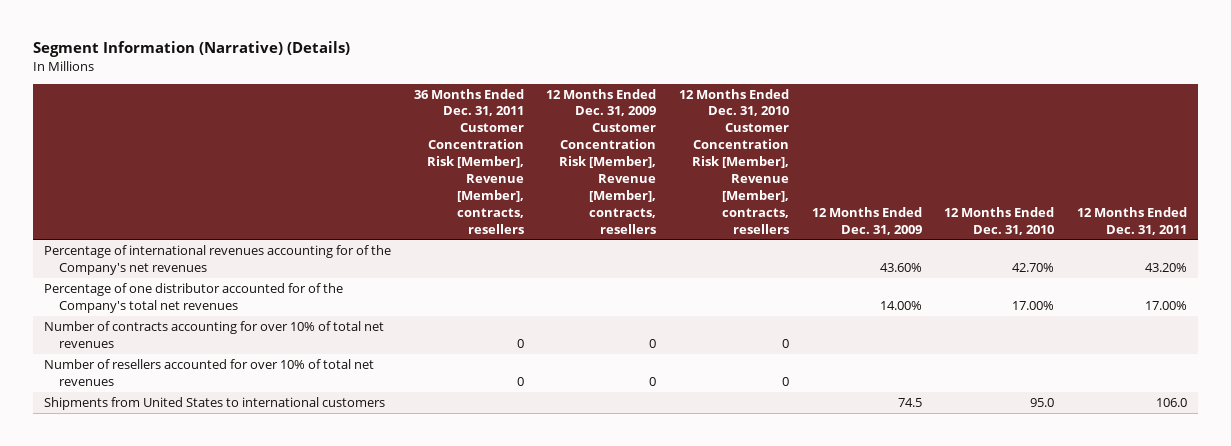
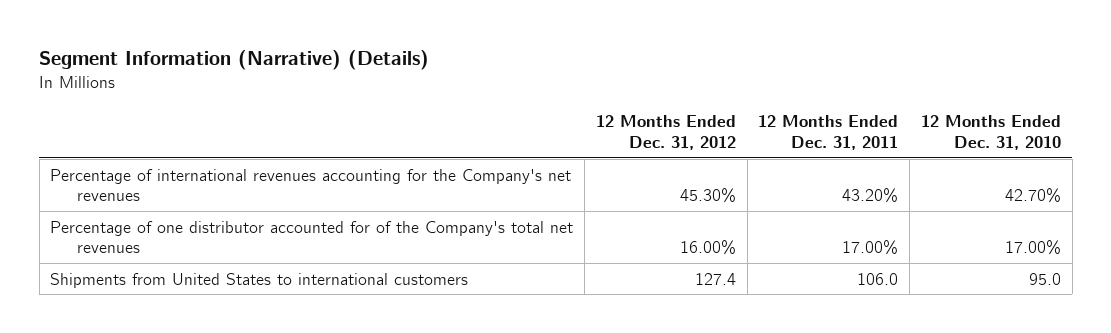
- | 36 Months Ended Dec. 31, 2011 Customer Concentration Risk [Member], Revenue [Member], contracts, resellers | 12 Months Ended Dec. 31, 2009 Customer Concentration Risk [Member], Revenue [Member], contracts, resellers | 12 Months Ended Dec. 31, 2010 Customer Concentration Risk [Member], Revenue [Member], contracts, resellers | 12 Months Ended Dec. 31, 2009 | 12 Months Ended Dec. 31, 2010 | 12 Months Ended Dec. 31, 2011
+ | 12 Months Ended Dec. 31, 2012 | 12 Months Ended Dec. 31, 2011 | 12 Months Ended Dec. 31, 2010
- Percentage of international revenues accounting for of the Company's net revenues | | | | 43.60% | 42.70% | 43.20%
+ Percentage of international revenues accounting for the Company's net revenues | 45.30% | 43.20% | 42.70%
- Number of contracts accounting for over 10% of total net revenues | 0 | 0 | 0 | | |
- Number of resellers accounted for over 10% of total net revenues | 0 | 0 | 0 | | |

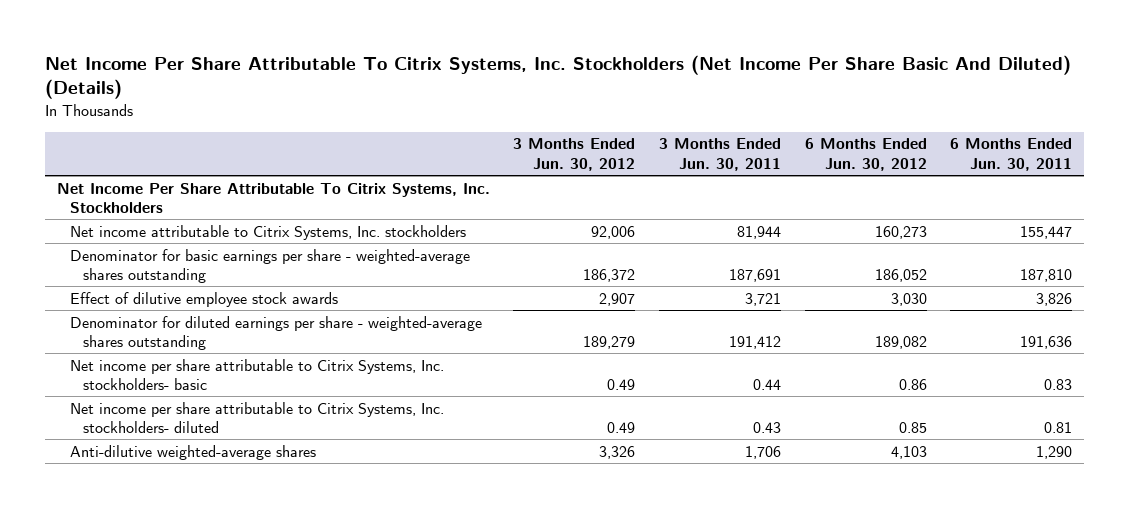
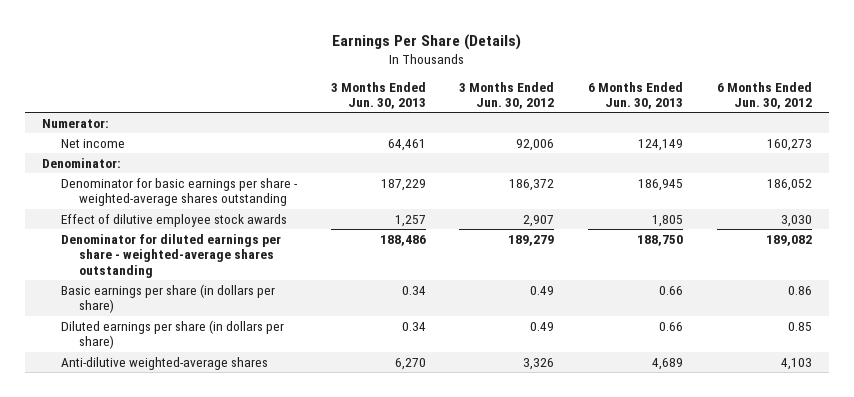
- Net Income Per Share Attributable To Citrix Systems, Inc. Stockholders (Net Income Per Share Basic And Diluted) (Details)
+ Earnings Per Share (Details)
- | 3 Months Ended Jun. 30, 2012 | 3 Months Ended Jun. 30, 2011 | 6 Months Ended Jun. 30, 2012 | 6 Months Ended Jun. 30, 2011
+ | 3 Months Ended Jun. 30, 2013 | 3 Months Ended Jun. 30, 2012 | 6 Months Ended Jun. 30, 2013 | 6 Months Ended Jun. 30, 2012
- Net Income Per Share Attributable To Citrix Systems, Inc. Stockholders
- Net income attributable to Citrix Systems, Inc. stockholders | 92,006 | 81,944 | 160,273 | 155,447
+ Numerator:
+ Net income | 64,461 | 92,006 | 124,149 | 160,273
+ Denominator:
- Net income per share attributable to Citrix Systems, Inc. stockholders- basic | 0.49 | 0.44 | 0.86 | 0.83
- Net income per share attributable to Citrix Systems, Inc. stockholders- diluted | 0.49 | 0.43 | 0.85 | 0.81
+ Basic earnings per share (in dollars per share) | 0.34 | 0.49 | 0.66 | 0.86
+ Diluted earnings per share (in dollars per share) | 0.34 | 0.49 | 0.66 | 0.85

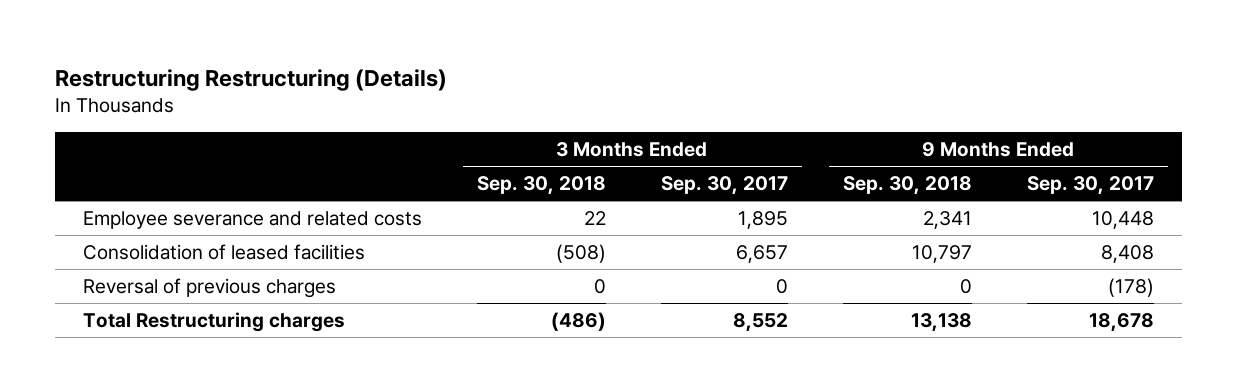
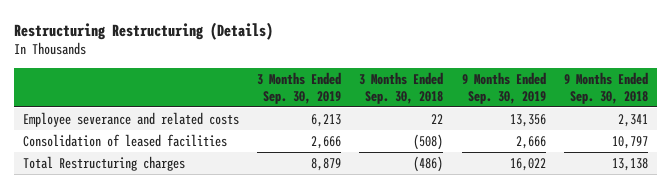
- | 3 Months Ended Sep. 30, 2018 | 3 Months Ended Sep. 30, 2017 | 9 Months Ended Sep. 30, 2018 | 9 Months Ended Sep. 30, 2017
+ | 3 Months Ended Sep. 30, 2019 | 3 Months Ended Sep. 30, 2018 | 9 Months Ended Sep. 30, 2019 | 9 Months Ended Sep. 30, 2018
- Reversal of previous charges | 0 | 0 | 0 | (178)

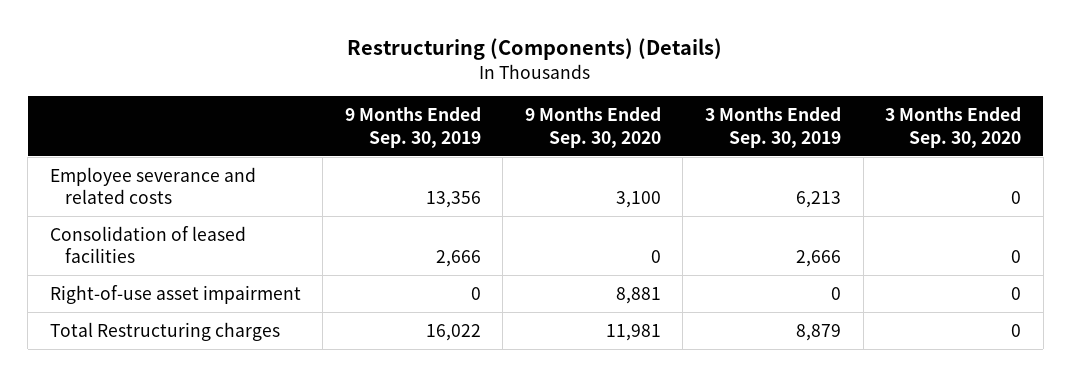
- Restructuring Restructuring (Details)
+ Restructuring (Components) (Details)
- | 3 Months Ended Sep. 30, 2019 | 3 Months Ended Sep. 30, 2018 | 9 Months Ended Sep. 30, 2019 | 9 Months Ended Sep. 30, 2018
+ | 9 Months Ended Sep. 30, 2019 | 9 Months Ended Sep. 30, 2020 | 3 Months Ended Sep. 30, 2019 | 3 Months Ended Sep. 30, 2020
+ Right-of-use asset impairment | 0 | 8,881 | 0 | 0

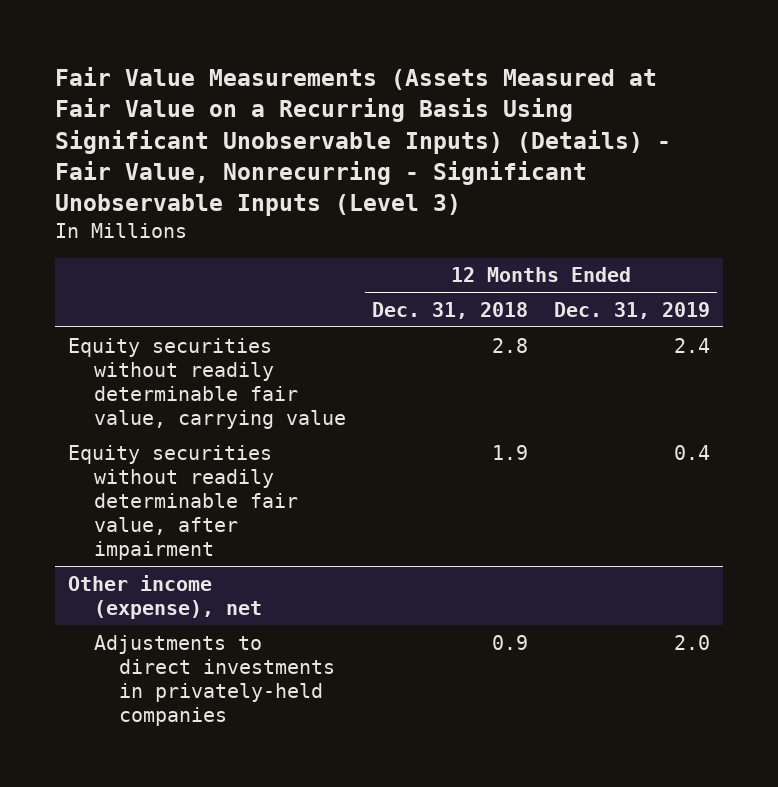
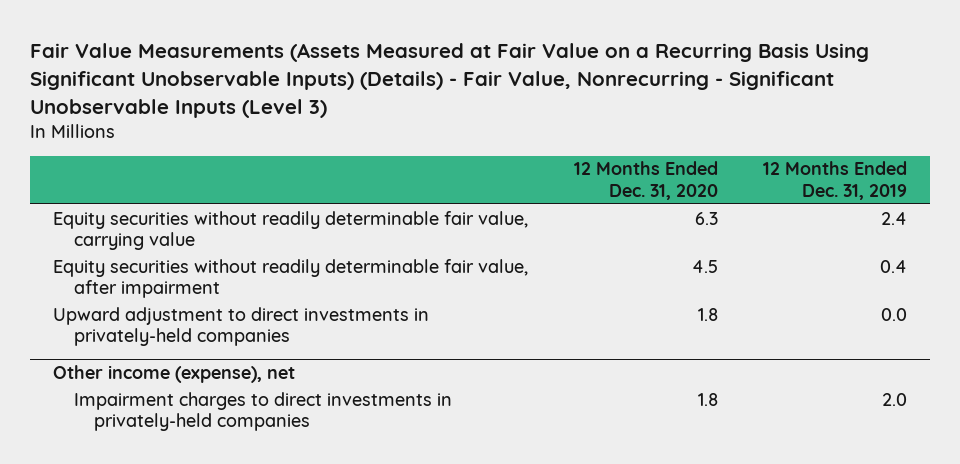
- | 12 Months Ended Dec. 31, 2018 | 12 Months Ended Dec. 31, 2019
+ | 12 Months Ended Dec. 31, 2020 | 12 Months Ended Dec. 31, 2019
+ Upward adjustment to direct investments in privately-held companies | 1.8 | 0.0
@ Other income (expense), net
- Adjustments to direct investments in privately-held companies | 0.9 | 2.0
+ Impairment charges to direct investments in privately-held companies | 1.8 | 2.0

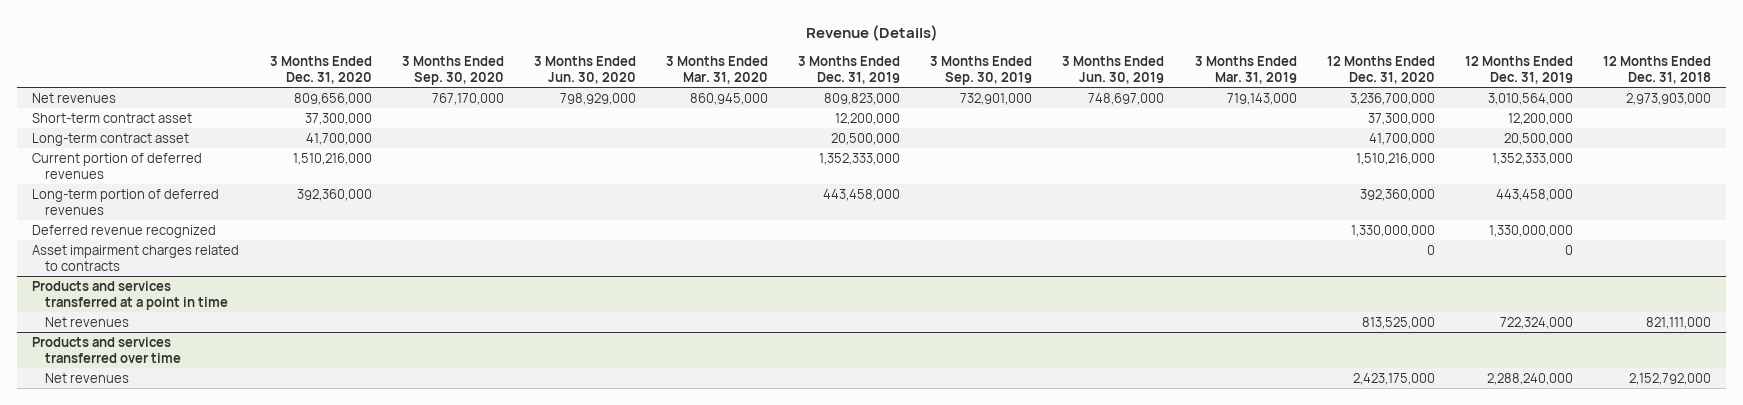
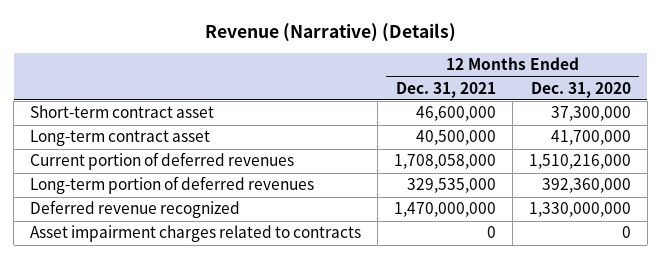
- Revenue (Details)
+ Revenue (Narrative) (Details)
- | 3 Months Ended Dec. 31, 2020 | 3 Months Ended Sep. 30, 2020 | 3 Months Ended Jun. 30, 2020 | 3 Months Ended Mar. 31, 2020 | 3 Months Ended Dec. 31, 2019 | 3 Months Ended Sep. 30, 2019 | 3 Months Ended Jun. 30, 2019 | 3 Months Ended Mar. 31, 2019 | 12 Months Ended Dec. 31, 2020 | 12 Months Ended Dec. 31, 2019 | 12 Months Ended Dec. 31, 2018
+ | 12 Months Ended Dec. 31, 2021 | 12 Months Ended Dec. 31, 2020
- Net revenues | 809,656,000 | 767,170,000 | 798,929,000 | 860,945,000 | 809,823,000 | 732,901,000 | 748,697,000 | 719,143,000 | 3,236,700,000 | 3,010,564,000 | 2,973,903,000
- Products and services transferred at a point in time
- Net revenues | | | | | | | | | 813,525,000 | 722,324,000 | 821,111,000
- Products and services transferred over time
- Net revenues | | | | | | | | | 2,423,175,000 | 2,288,240,000 | 2,152,792,000

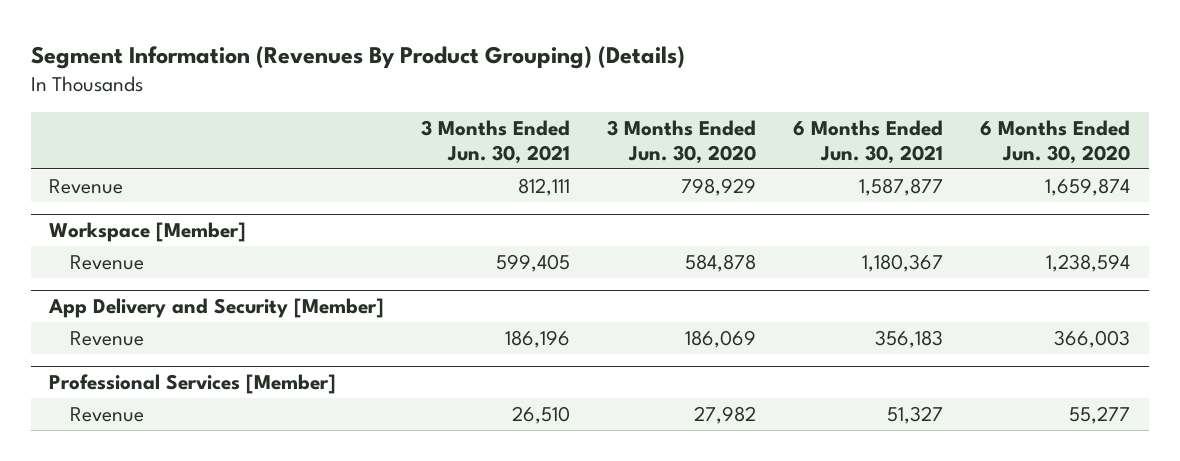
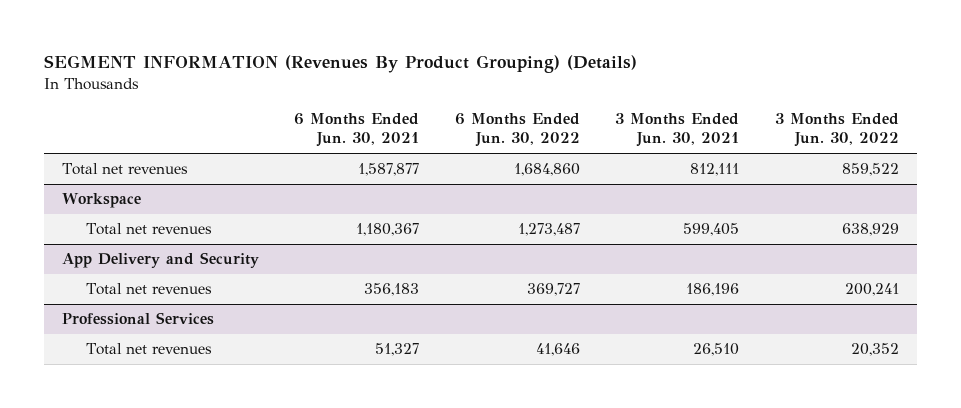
- Segment Information (Revenues By Product Grouping) (Details)
+ SEGMENT INFORMATION (Revenues By Product Grouping) (Details)
- | 3 Months Ended Jun. 30, 2021 | 3 Months Ended Jun. 30, 2020 | 6 Months Ended Jun. 30, 2021 | 6 Months Ended Jun. 30, 2020
+ | 6 Months Ended Jun. 30, 2021 | 6 Months Ended Jun. 30, 2022 | 3 Months Ended Jun. 30, 2021 | 3 Months Ended Jun. 30, 2022
- Revenue | 812,111 | 798,929 | 1,587,877 | 1,659,874
- Workspace [Member]
- Revenue | 599,405 | 584,878 | 1,180,367 | 1,238,594
- App Delivery and Security [Member]
- Revenue | 186,196 | 186,069 | 356,183 | 366,003
- Professional Services [Member]
- Revenue | 26,510 | 27,982 | 51,327 | 55,277
+ Total net revenues | 1,587,877 | 1,684,860 | 812,111 | 859,522
+ Workspace
+ Total net revenues | 1,180,367 | 1,273,487 | 599,405 | 638,929
+ App Delivery and Security
+ Total net revenues | 356,183 | 369,727 | 186,196 | 200,241
+ Professional Services
+ Total net revenues | 51,327 | 41,646 | 26,510 | 20,352

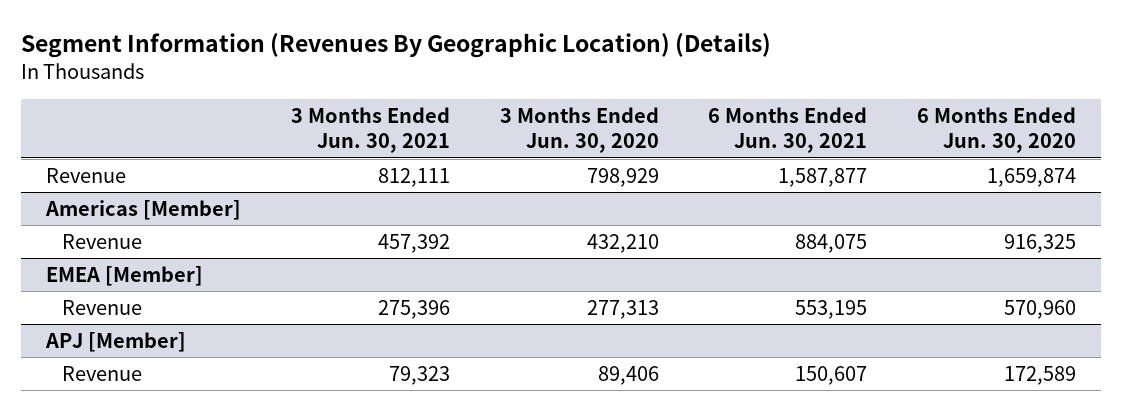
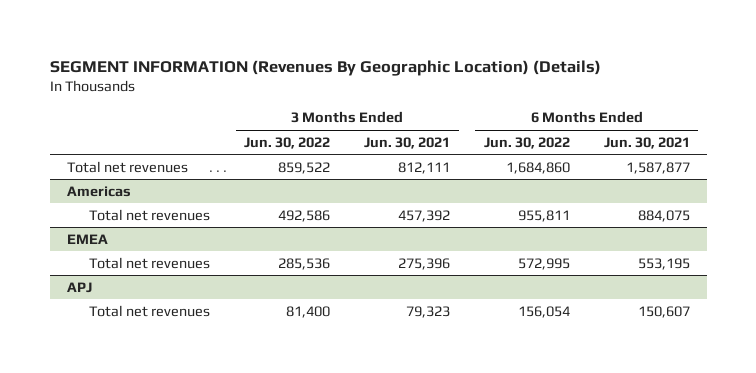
- Segment Information (Revenues By Geographic Location) (Details)
+ SEGMENT INFORMATION (Revenues By Geographic Location) (Details)
- | 3 Months Ended Jun. 30, 2021 | 3 Months Ended Jun. 30, 2020 | 6 Months Ended Jun. 30, 2021 | 6 Months Ended Jun. 30, 2020
+ | 3 Months Ended Jun. 30, 2022 | 3 Months Ended Jun. 30, 2021 | 6 Months Ended Jun. 30, 2022 | 6 Months Ended Jun. 30, 2021
- Revenue | 812,111 | 798,929 | 1,587,877 | 1,659,874
- Americas [Member]
- Revenue | 457,392 | 432,210 | 884,075 | 916,325
- EMEA [Member]
- Revenue | 275,396 | 277,313 | 553,195 | 570,960
- APJ [Member]
- Revenue | 79,323 | 89,406 | 150,607 | 172,589
+ Total net revenues | 859,522 | 812,111 | 1,684,860 | 1,587,877
+ Americas
+ Total net revenues | 492,586 | 457,392 | 955,811 | 884,075
+ EMEA
+ Total net revenues | 285,536 | 275,396 | 572,995 | 553,195
+ APJ
+ Total net revenues | 81,400 | 79,323 | 156,054 | 150,607

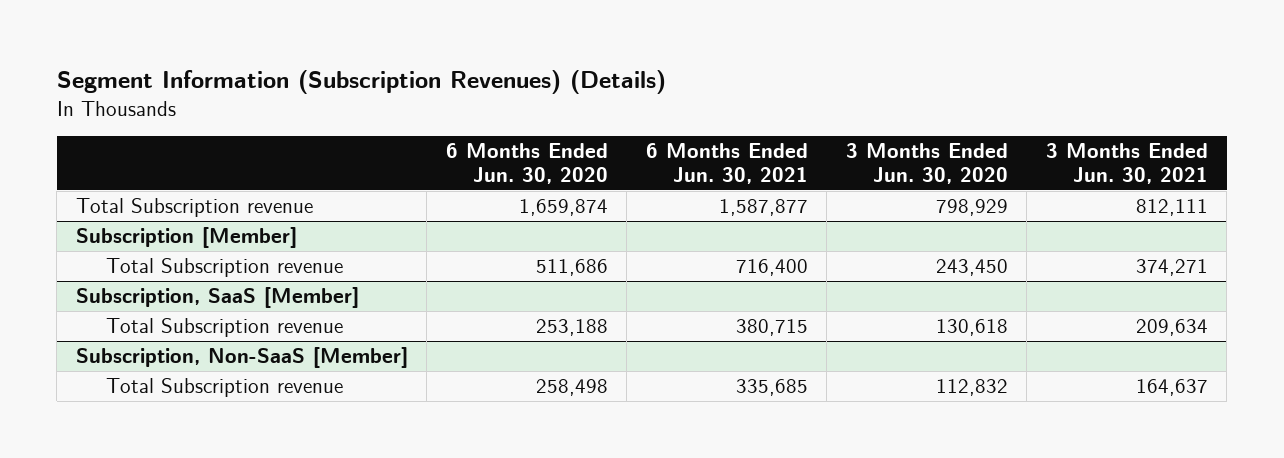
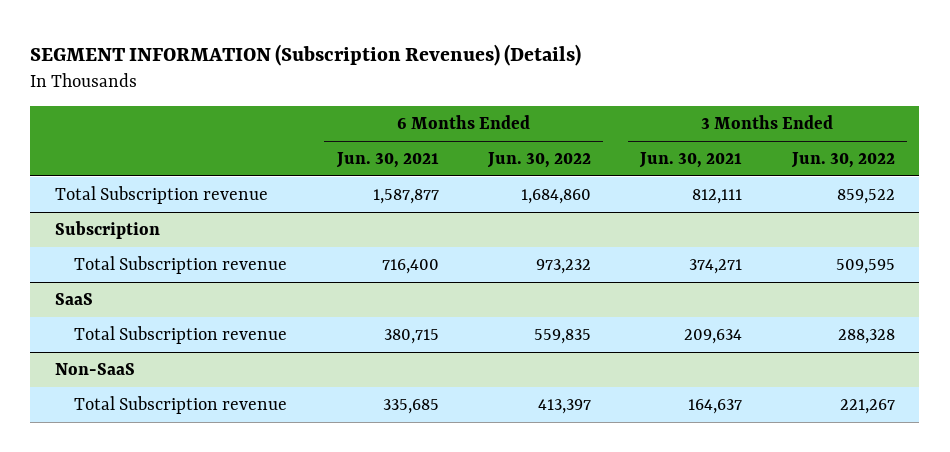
- Segment Information (Subscription Revenues) (Details)
+ SEGMENT INFORMATION (Subscription Revenues) (Details)
- | 6 Months Ended Jun. 30, 2020 | 6 Months Ended Jun. 30, 2021 | 3 Months Ended Jun. 30, 2020 | 3 Months Ended Jun. 30, 2021
+ | 6 Months Ended Jun. 30, 2021 | 6 Months Ended Jun. 30, 2022 | 3 Months Ended Jun. 30, 2021 | 3 Months Ended Jun. 30, 2022
- Subscription [Member]
+ Subscription
- Subscription, SaaS [Member]
+ SaaS
- Subscription, Non-SaaS [Member]
+ Non-SaaS

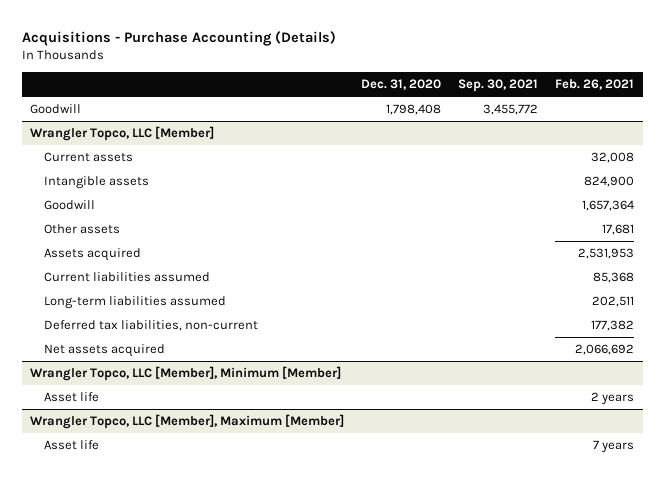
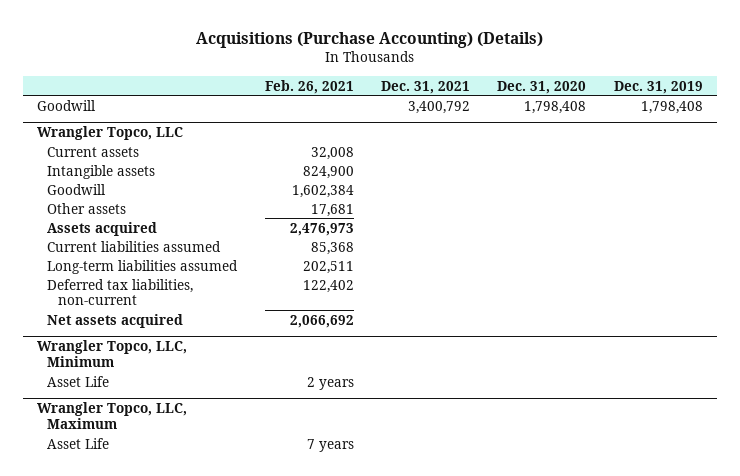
- Acquisitions - Purchase Accounting (Details)
+ Acquisitions (Purchase Accounting) (Details)
- | Dec. 31, 2020 | Sep. 30, 2021 | Feb. 26, 2021
+ | Feb. 26, 2021 | Dec. 31, 2021 | Dec. 31, 2020 | Dec. 31, 2019
- Wrangler Topco, LLC [Member]
+ Wrangler Topco, LLC
- Goodwill | | | 1,657,364
+ Goodwill | 1,602,384 | | |
- Assets acquired | | | 2,531,953
+ Assets acquired | 2,476,973 | | |
- Deferred tax liabilities, non-current | | | 177,382
+ Deferred tax liabilities, non-current | 122,402 | | |
- Wrangler Topco, LLC [Member], Minimum [Member]
- Asset life | | | 2 years
- Wrangler Topco, LLC [Member], Maximum [Member]
- Asset life | | | 7 years
+ Wrangler Topco, LLC, Minimum
+ Asset Life | 2 years | | |
+ Wrangler Topco, LLC, Maximum
+ Asset Life | 7 years | | |

